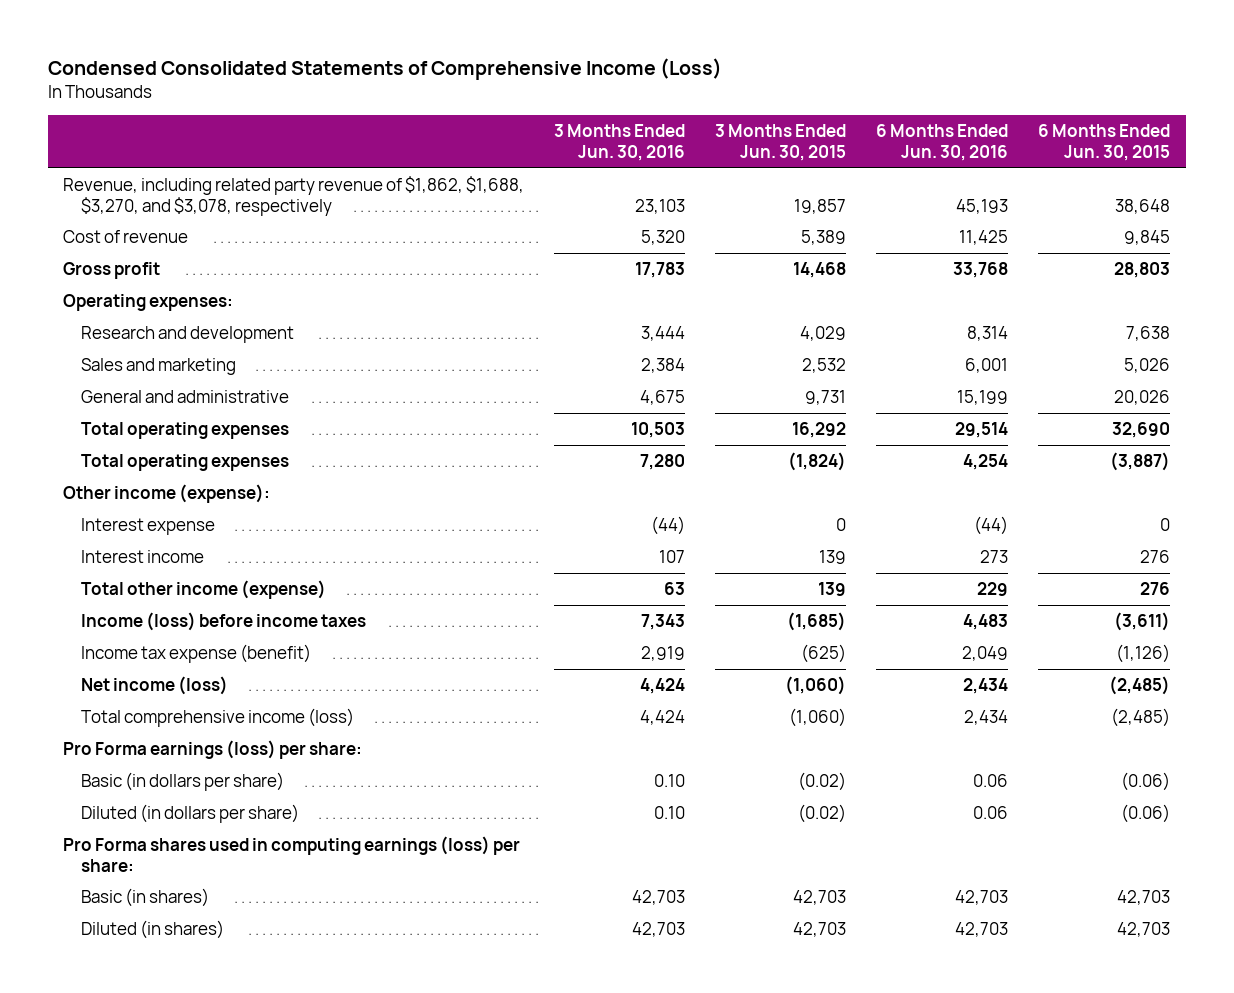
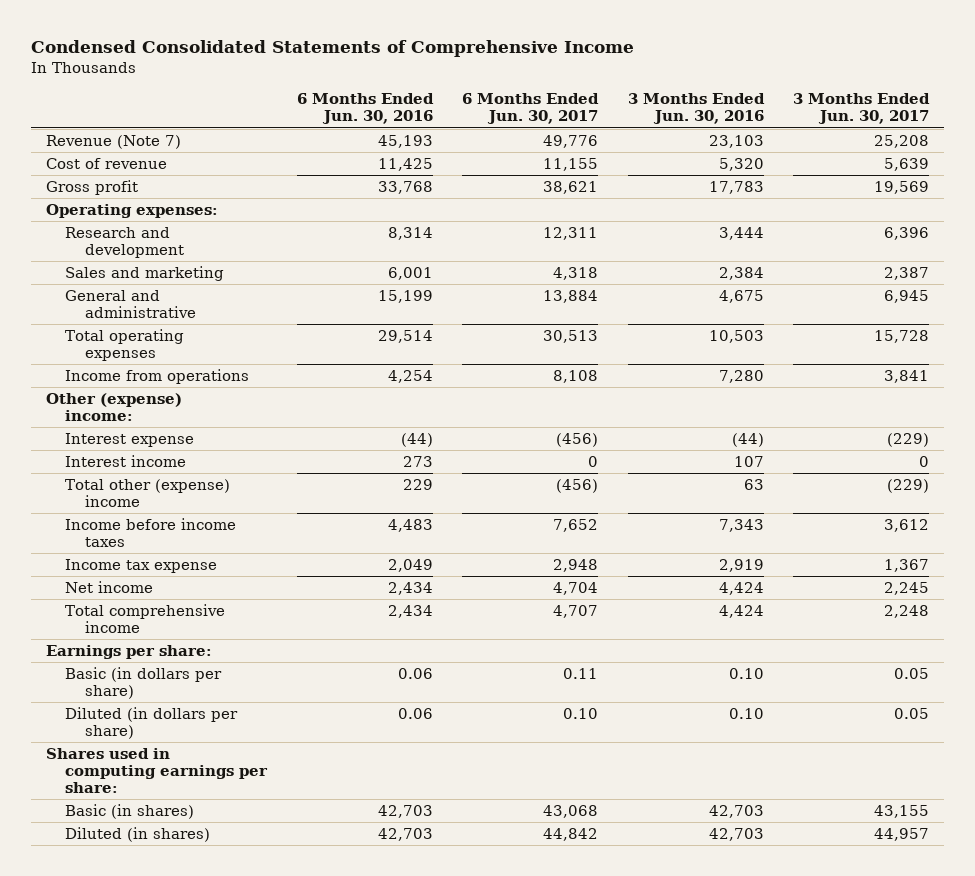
- Condensed Consolidated Statements of Comprehensive Income (Loss)
+ Condensed Consolidated Statements of Comprehensive Income
- | 3 Months Ended Jun. 30, 2016 | 3 Months Ended Jun. 30, 2015 | 6 Months Ended Jun. 30, 2016 | 6 Months Ended Jun. 30, 2015
+ | 6 Months Ended Jun. 30, 2016 | 6 Months Ended Jun. 30, 2017 | 3 Months Ended Jun. 30, 2016 | 3 Months Ended Jun. 30, 2017
- Revenue, including related party revenue of $1,862, $1,688, $3,270, and $3,078, respectively | 23,103 | 19,857 | 45,193 | 38,648
+ Revenue (Note 7) | 45,193 | 49,776 | 23,103 | 25,208
- Total operating expenses | 7,280 | (1,824) | 4,254 | (3,887)
- Other income (expense):
+ Income from operations | 4,254 | 8,108 | 7,280 | 3,841
+ Other (expense) income:
- Total other income (expense) | 63 | 139 | 229 | 276
- Income (loss) before income taxes | 7,343 | (1,685) | 4,483 | (3,611)
- Income tax expense (benefit) | 2,919 | (625) | 2,049 | (1,126)
- Net income (loss) | 4,424 | (1,060) | 2,434 | (2,485)
- Total comprehensive income (loss) | 4,424 | (1,060) | 2,434 | (2,485)
- Pro Forma earnings (loss) per share:
+ Total other (expense) income | 229 | (456) | 63 | (229)
+ Income before income taxes | 4,483 | 7,652 | 7,343 | 3,612
+ Income tax expense | 2,049 | 2,948 | 2,919 | 1,367
+ Net income | 2,434 | 4,704 | 4,424 | 2,245
+ Total comprehensive income | 2,434 | 4,707 | 4,424 | 2,248
+ Earnings per share:
- Pro Forma shares used in computing earnings (loss) per share:
+ Shares used in computing earnings per share:

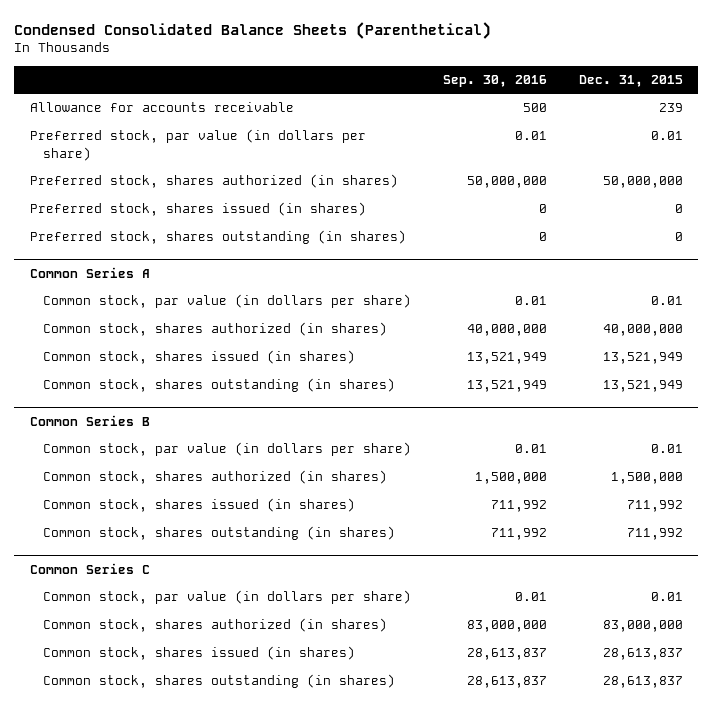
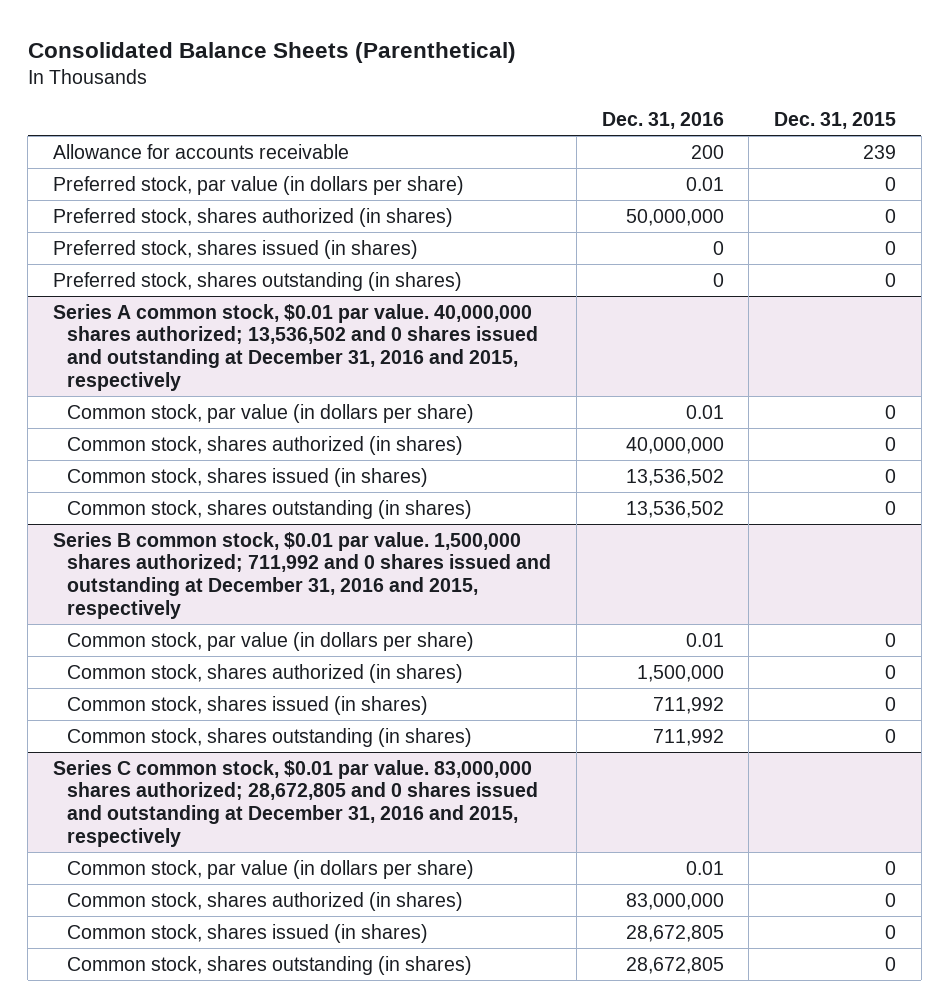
- Condensed Consolidated Balance Sheets (Parenthetical)
+ Consolidated Balance Sheets (Parenthetical)
- | Sep. 30, 2016 | Dec. 31, 2015
+ | Dec. 31, 2016 | Dec. 31, 2015
- Preferred stock, par value (in dollars per share) | 0.01 | 0.01
- Preferred stock, shares authorized (in shares) | 50,000,000 | 50,000,000
+ Preferred stock, par value (in dollars per share) | 0.01 | 0
+ Preferred stock, shares authorized (in shares) | 50,000,000 | 0
- Common Series A
- Common stock, par value (in dollars per share) | 0.01 | 0.01
- Common stock, shares authorized (in shares) | 40,000,000 | 40,000,000
- Common stock, shares issued (in shares) | 13,521,949 | 13,521,949
- Common stock, shares outstanding (in shares) | 13,521,949 | 13,521,949
- Common Series B
- Common stock, par value (in dollars per share) | 0.01 | 0.01
- Common stock, shares authorized (in shares) | 1,500,000 | 1,500,000
- Common stock, shares issued (in shares) | 711,992 | 711,992
- Common stock, shares outstanding (in shares) | 711,992 | 711,992
- Common Series C
- Common stock, par value (in dollars per share) | 0.01 | 0.01
- Common stock, shares authorized (in shares) | 83,000,000 | 83,000,000
- Common stock, shares issued (in shares) | 28,613,837 | 28,613,837
- Common stock, shares outstanding (in shares) | 28,613,837 | 28,613,837
+ Series A common stock, $0.01 par value. 40,000,000 shares authorized; 13,536,502 and 0 shares issued and outstanding at December 31, 2016 and 2015, respectively
+ Common stock, par value (in dollars per share) | 0.01 | 0
+ Common stock, shares authorized (in shares) | 40,000,000 | 0
+ Common stock, shares issued (in shares) | 13,536,502 | 0
+ Common stock, shares outstanding (in shares) | 13,536,502 | 0
+ Series B common stock, $0.01 par value. 1,500,000 shares authorized; 711,992 and 0 shares issued and outstanding at December 31, 2016 and 2015, respectively
+ Common stock, par value (in dollars per share) | 0.01 | 0
+ Common stock, shares authorized (in shares) | 1,500,000 | 0
+ Common stock, shares issued (in shares) | 711,992 | 0
+ Common stock, shares outstanding (in shares) | 711,992 | 0
+ Series C common stock, $0.01 par value. 83,000,000 shares authorized; 28,672,805 and 0 shares issued and outstanding at December 31, 2016 and 2015, respectively
+ Common stock, par value (in dollars per share) | 0.01 | 0
+ Common stock, shares authorized (in shares) | 83,000,000 | 0
+ Common stock, shares issued (in shares) | 28,672,805 | 0
+ Common stock, shares outstanding (in shares) | 28,672,805 | 0

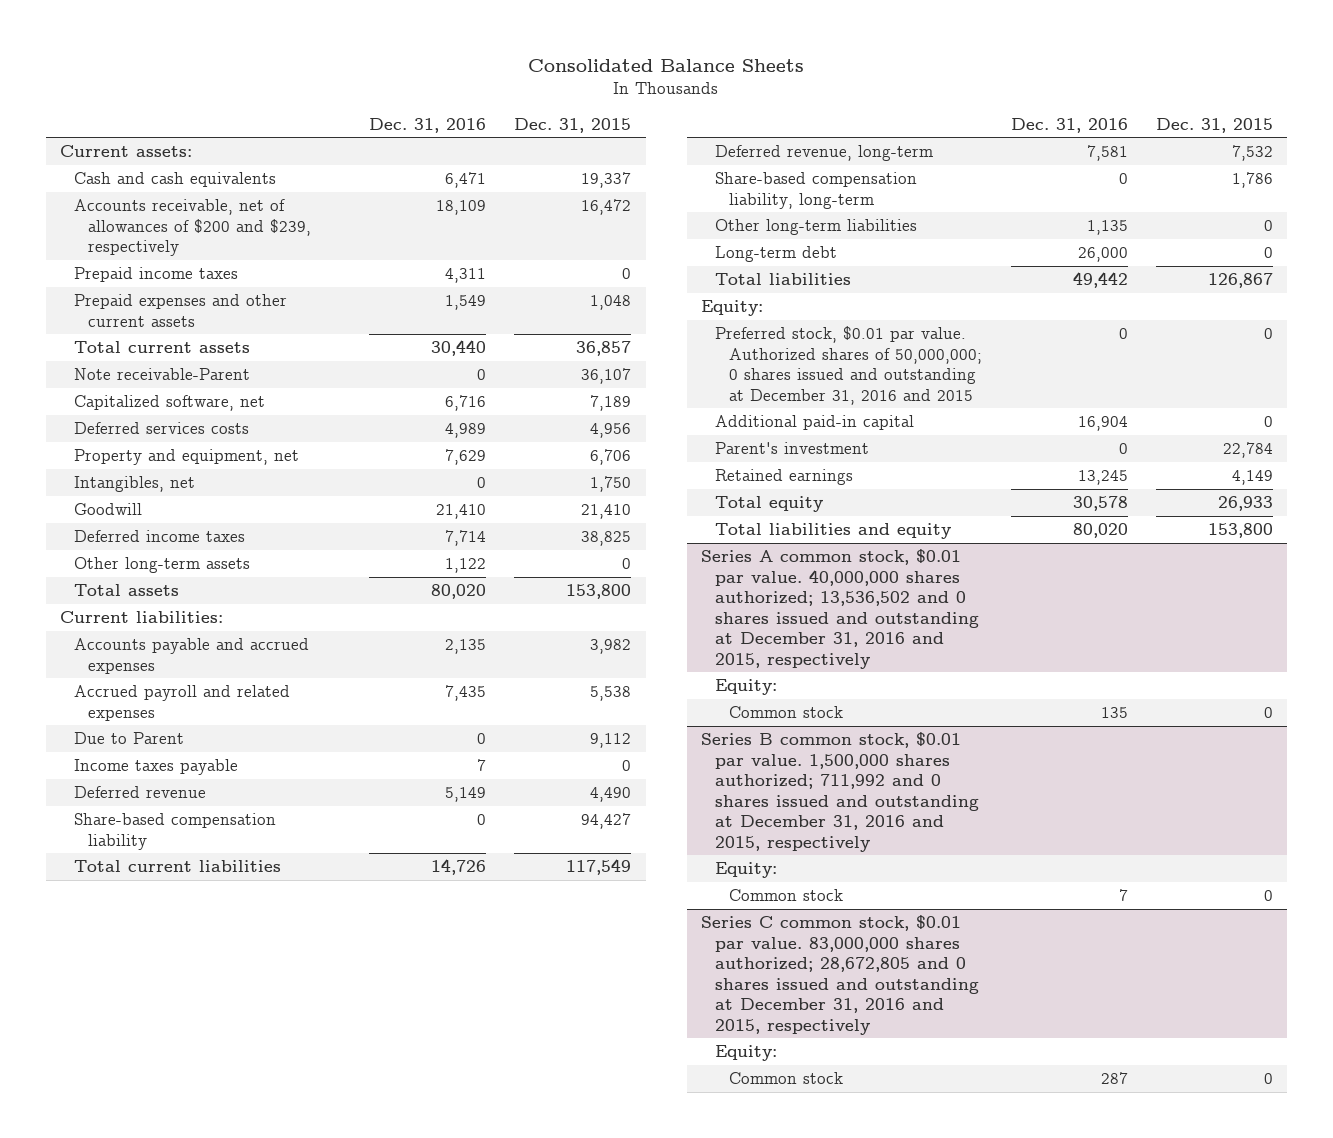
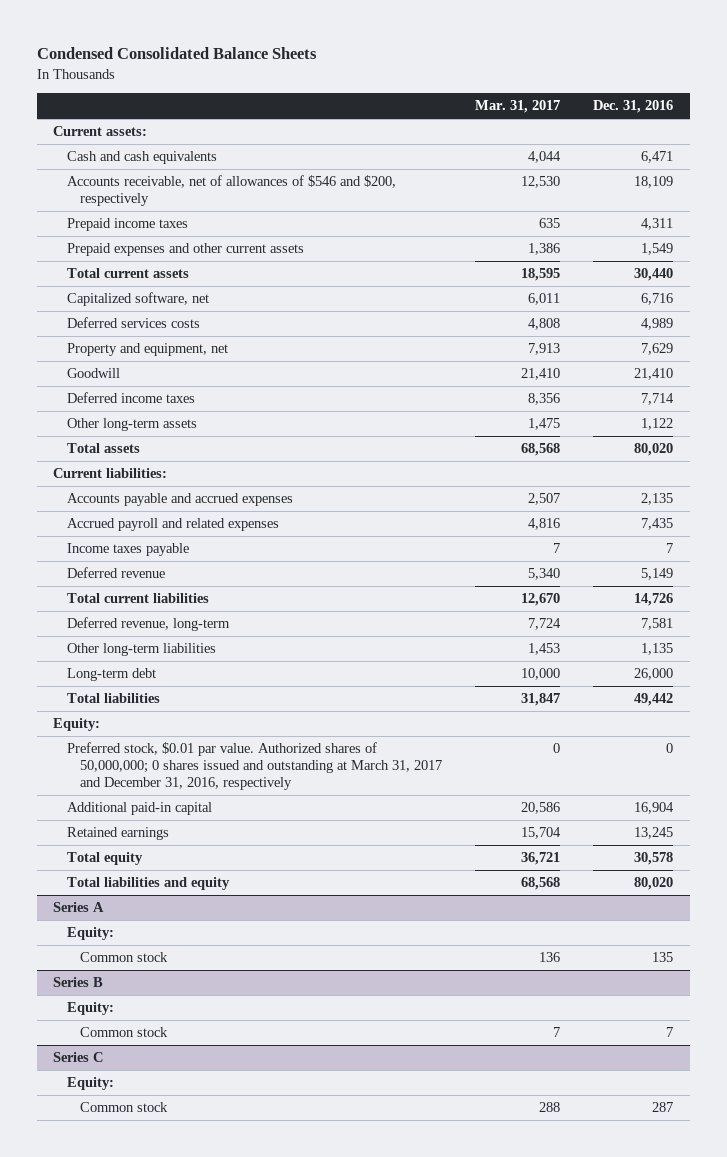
- Consolidated Balance Sheets
+ Condensed Consolidated Balance Sheets
- | Dec. 31, 2016 | Dec. 31, 2015
+ | Mar. 31, 2017 | Dec. 31, 2016
- Accounts receivable, net of allowances of $200 and $239, respectively | 18,109 | 16,472
+ Accounts receivable, net of allowances of $546 and $200, respectively | 12,530 | 18,109
- Note receivable-Parent | 0 | 36,107
- Intangibles, net | 0 | 1,750
- Due to Parent | 0 | 9,112
- Share-based compensation liability | 0 | 94,427
- Share-based compensation liability, long-term | 0 | 1,786
- Preferred stock, $0.01 par value. Authorized shares of 50,000,000; 0 shares issued and outstanding at December 31, 2016 and 2015 | 0 | 0
+ Preferred stock, $0.01 par value. Authorized shares of 50,000,000; 0 shares issued and outstanding at March 31, 2017 and December 31, 2016, respectively | 0 | 0
- Parent's investment | 0 | 22,784
- Series A common stock, $0.01 par value. 40,000,000 shares authorized; 13,536,502 and 0 shares issued and outstanding at December 31, 2016 and 2015, respectively
+ Series A
- Series B common stock, $0.01 par value. 1,500,000 shares authorized; 711,992 and 0 shares issued and outstanding at December 31, 2016 and 2015, respectively
+ Series B
- Series C common stock, $0.01 par value. 83,000,000 shares authorized; 28,672,805 and 0 shares issued and outstanding at December 31, 2016 and 2015, respectively
+ Series C

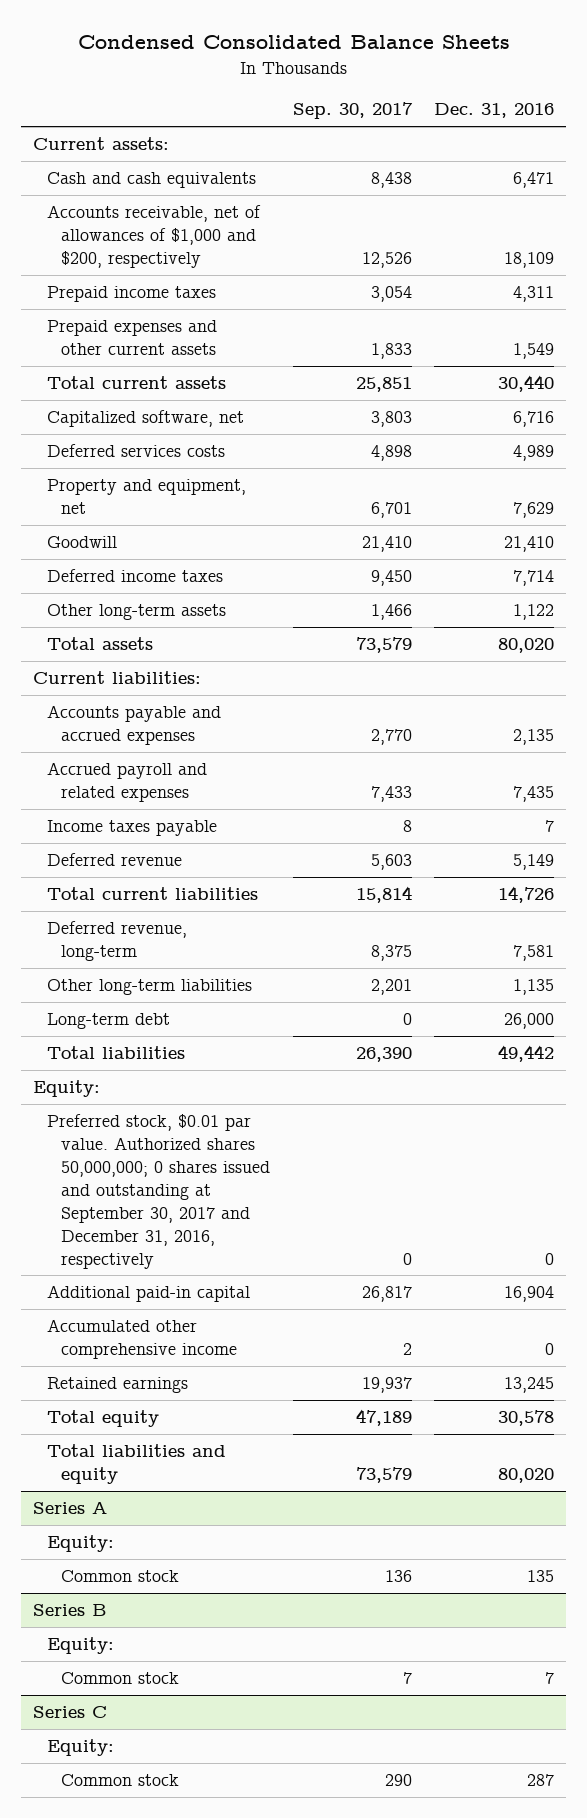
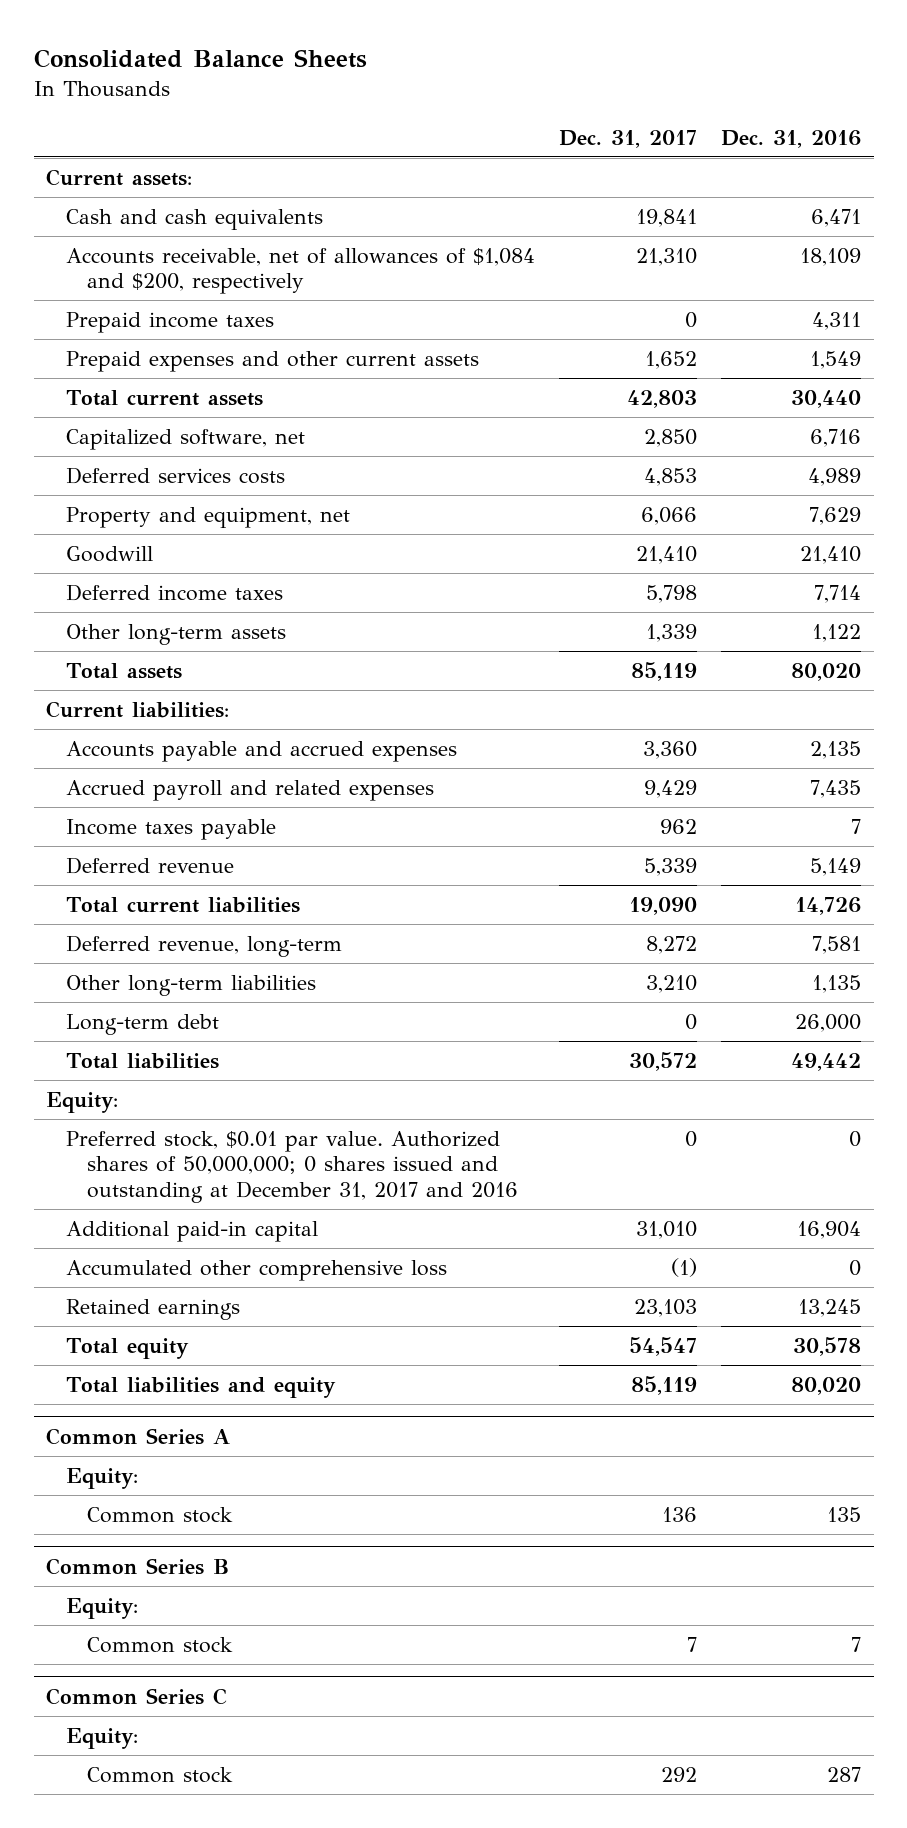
- Condensed Consolidated Balance Sheets
+ Consolidated Balance Sheets
- | Sep. 30, 2017 | Dec. 31, 2016
+ | Dec. 31, 2017 | Dec. 31, 2016
- Accounts receivable, net of allowances of $1,000 and $200, respectively | 12,526 | 18,109
+ Accounts receivable, net of allowances of $1,084 and $200, respectively | 21,310 | 18,109
- Preferred stock, $0.01 par value. Authorized shares 50,000,000; 0 shares issued and outstanding at September 30, 2017 and December 31, 2016, respectively | 0 | 0
+ Preferred stock, $0.01 par value. Authorized shares of 50,000,000; 0 shares issued and outstanding at December 31, 2017 and 2016 | 0 | 0
- Accumulated other comprehensive income | 2 | 0
+ Accumulated other comprehensive loss | (1) | 0
- Series A
+ Common Series A
- Series B
+ Common Series B
- Series C
+ Common Series C

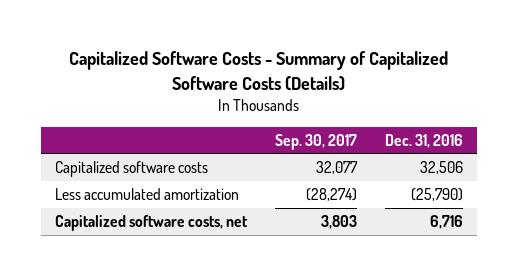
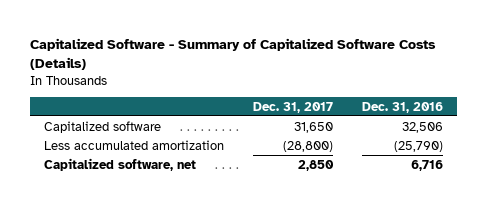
- Capitalized Software Costs - Summary of Capitalized Software Costs (Details)
+ Capitalized Software - Summary of Capitalized Software Costs (Details)
- | Sep. 30, 2017 | Dec. 31, 2016
+ | Dec. 31, 2017 | Dec. 31, 2016
- Capitalized software costs | 32,077 | 32,506
+ Capitalized software | 31,650 | 32,506
- Capitalized software costs, net | 3,803 | 6,716
+ Capitalized software, net | 2,850 | 6,716

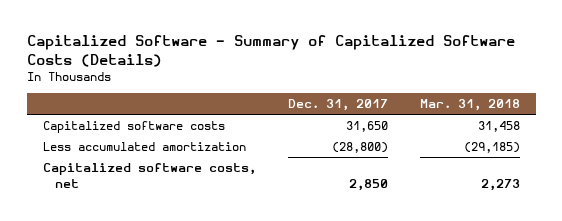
- | Dec. 31, 2017 | Dec. 31, 2016
+ | Dec. 31, 2017 | Mar. 31, 2018
- Capitalized software | 31,650 | 32,506
+ Capitalized software costs | 31,650 | 31,458
- Capitalized software, net | 2,850 | 6,716
+ Capitalized software costs, net | 2,850 | 2,273

